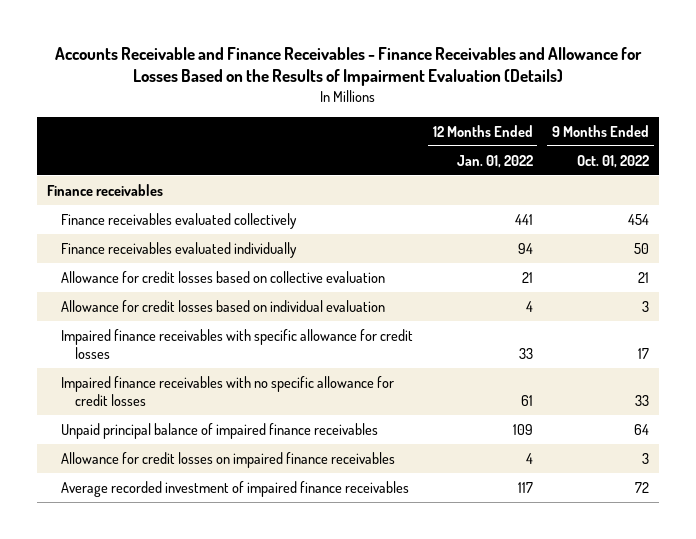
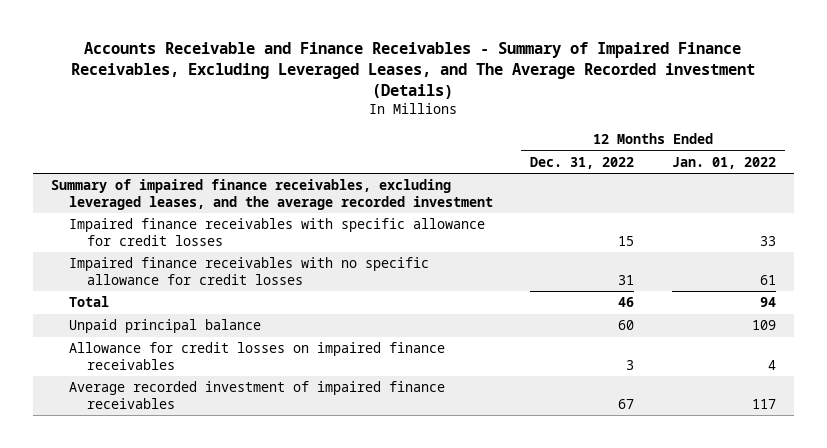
- Accounts Receivable and Finance Receivables - Finance Receivables and Allowance for Losses Based on the Results of Impairment Evaluation (Details)
+ Accounts Receivable and Finance Receivables - Summary of Impaired Finance Receivables, Excluding Leveraged Leases, and The Average Recorded investment (Details)
- | 12 Months Ended Jan. 01, 2022 | 9 Months Ended Oct. 01, 2022
+ | 12 Months Ended Dec. 31, 2022 | 12 Months Ended Jan. 01, 2022
- Finance receivables
- Finance receivables evaluated collectively | 441 | 454
- Finance receivables evaluated individually | 94 | 50
- Allowance for credit losses based on collective evaluation | 21 | 21
- Allowance for credit losses based on individual evaluation | 4 | 3
+ Summary of impaired finance receivables, excluding leveraged leases, and the average recorded investment
- Unpaid principal balance of impaired finance receivables | 109 | 64
+ Total | 46 | 94
+ Unpaid principal balance | 60 | 109

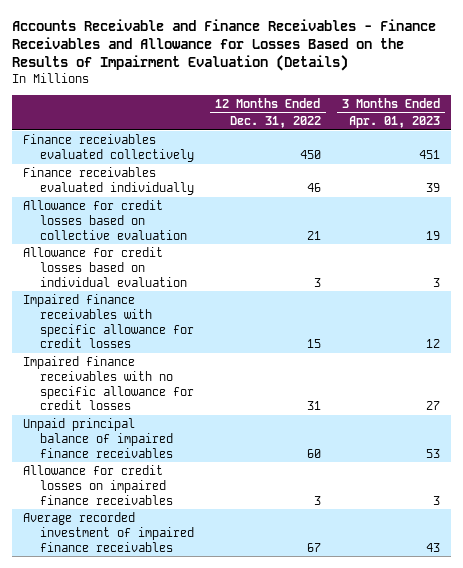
- Accounts Receivable and Finance Receivables - Summary of Impaired Finance Receivables, Excluding Leveraged Leases, and The Average Recorded investment (Details)
+ Accounts Receivable and Finance Receivables - Finance Receivables and Allowance for Losses Based on the Results of Impairment Evaluation (Details)
- | 12 Months Ended Dec. 31, 2022 | 12 Months Ended Jan. 01, 2022
+ | 12 Months Ended Dec. 31, 2022 | 3 Months Ended Apr. 01, 2023
- Summary of impaired finance receivables, excluding leveraged leases, and the average recorded investment
+ Finance receivables evaluated collectively | 450 | 451
+ Finance receivables evaluated individually | 46 | 39
+ Allowance for credit losses based on collective evaluation | 21 | 19
+ Allowance for credit losses based on individual evaluation | 3 | 3
- Total | 46 | 94
- Unpaid principal balance | 60 | 109
+ Unpaid principal balance of impaired finance receivables | 60 | 53

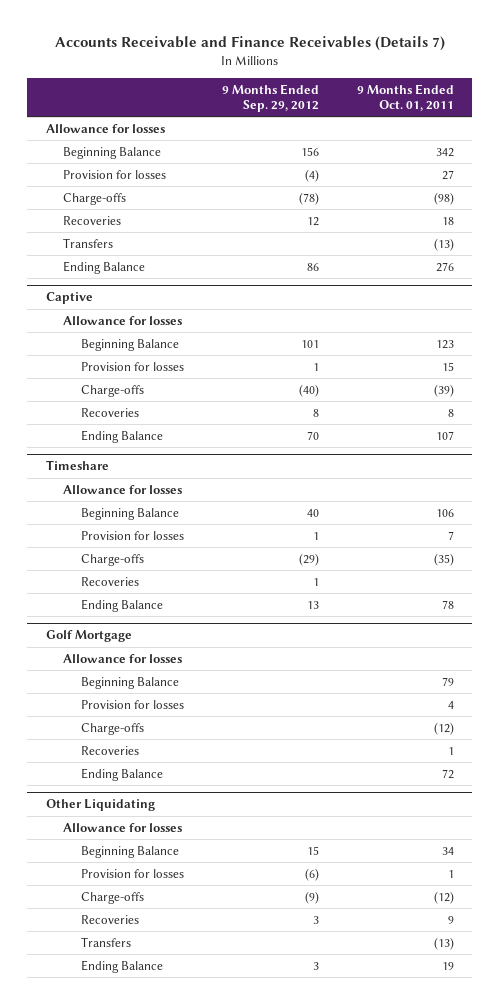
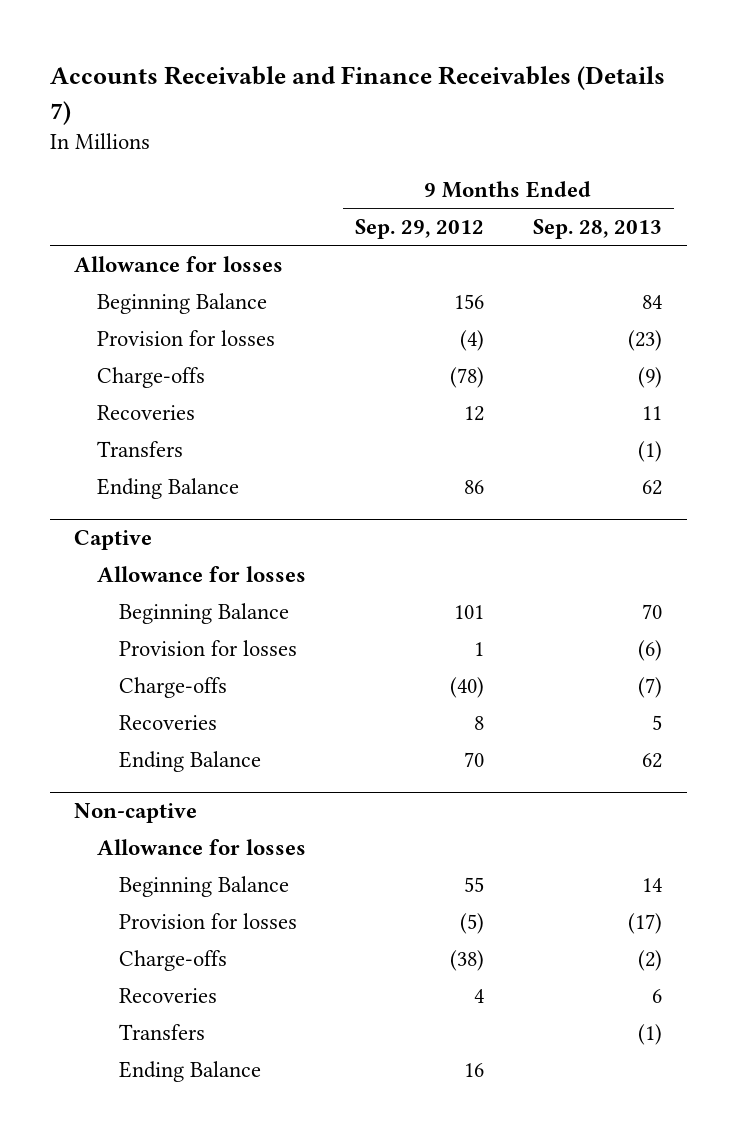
- | 9 Months Ended Sep. 29, 2012 | 9 Months Ended Oct. 01, 2011
+ | 9 Months Ended Sep. 29, 2012 | 9 Months Ended Sep. 28, 2013
- Timeshare
- Allowance for losses
- Beginning Balance | 40 | 106
- Provision for losses | 1 | 7
- Charge-offs | (29) | (35)
- Recoveries | 1 |
- Ending Balance | 13 | 78
- Golf Mortgage
- Allowance for losses
- Beginning Balance | | 79
- Provision for losses | | 4
- Charge-offs | | (12)
- Recoveries | | 1
- Ending Balance | | 72
- Other Liquidating
+ Non-captive
- Beginning Balance | 15 | 34
- Provision for losses | (6) | 1
- Charge-offs | (9) | (12)
- Recoveries | 3 | 9
+ Beginning Balance | 55 | 14
+ Provision for losses | (5) | (17)
+ Charge-offs | (38) | (2)
+ Recoveries | 4 | 6
- Ending Balance | 3 | 19
+ Ending Balance | 16 |

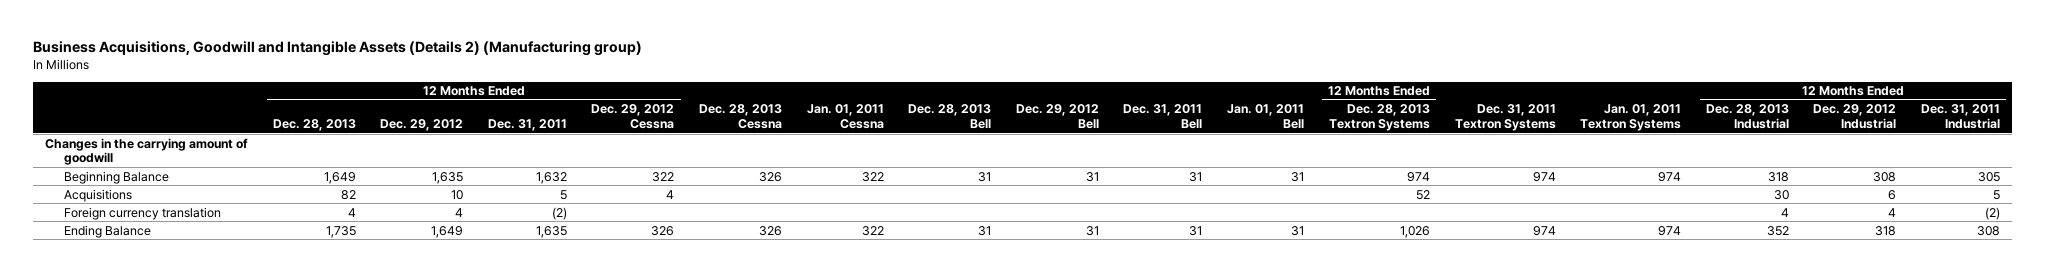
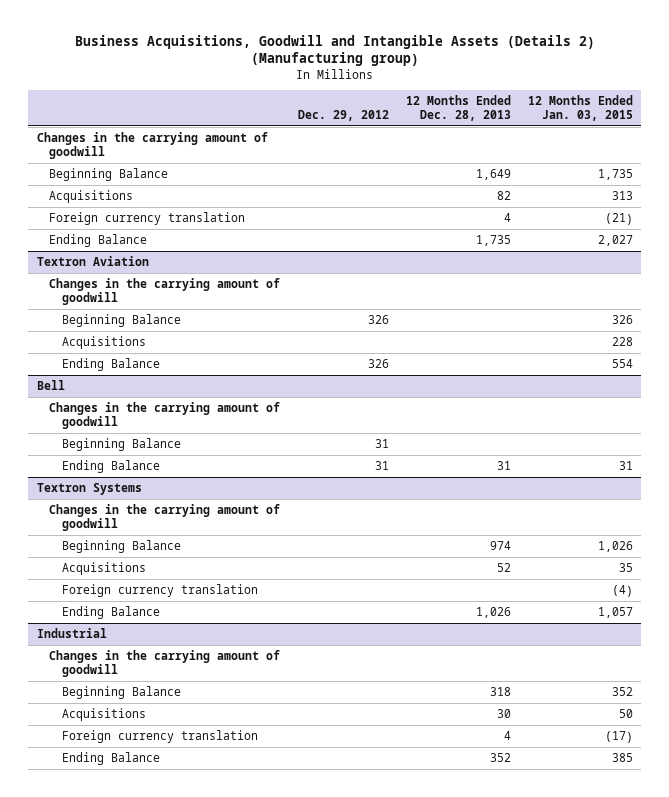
- | 12 Months Ended Dec. 28, 2013 | 12 Months Ended Dec. 29, 2012 | 12 Months Ended Dec. 31, 2011 | 12 Months Ended Dec. 29, 2012 Cessna | Dec. 28, 2013 Cessna | Jan. 01, 2011 Cessna | Dec. 28, 2013 Bell | Dec. 29, 2012 Bell | Dec. 31, 2011 Bell | Jan. 01, 2011 Bell | 12 Months Ended Dec. 28, 2013 Textron Systems | Dec. 31, 2011 Textron Systems | Jan. 01, 2011 Textron Systems | 12 Months Ended Dec. 28, 2013 Industrial | 12 Months Ended Dec. 29, 2012 Industrial | 12 Months Ended Dec. 31, 2011 Industrial
+ | Dec. 29, 2012 | 12 Months Ended Dec. 28, 2013 | 12 Months Ended Jan. 03, 2015
+ Textron Aviation
+ Changes in the carrying amount of goodwill
+ Beginning Balance | 326 | | 326
+ Acquisitions | | | 228
+ Ending Balance | 326 | | 554
+ Bell
+ Changes in the carrying amount of goodwill
+ Beginning Balance | 31 | |
+ Ending Balance | 31 | 31 | 31
+ Textron Systems
+ Changes in the carrying amount of goodwill
+ Beginning Balance | | 974 | 1,026
+ Acquisitions | | 52 | 35
+ Foreign currency translation | | | (4)
+ Ending Balance | | 1,026 | 1,057
+ Industrial
+ Changes in the carrying amount of goodwill
+ Beginning Balance | | 318 | 352
+ Acquisitions | | 30 | 50
+ Foreign currency translation | | 4 | (17)
+ Ending Balance | | 352 | 385

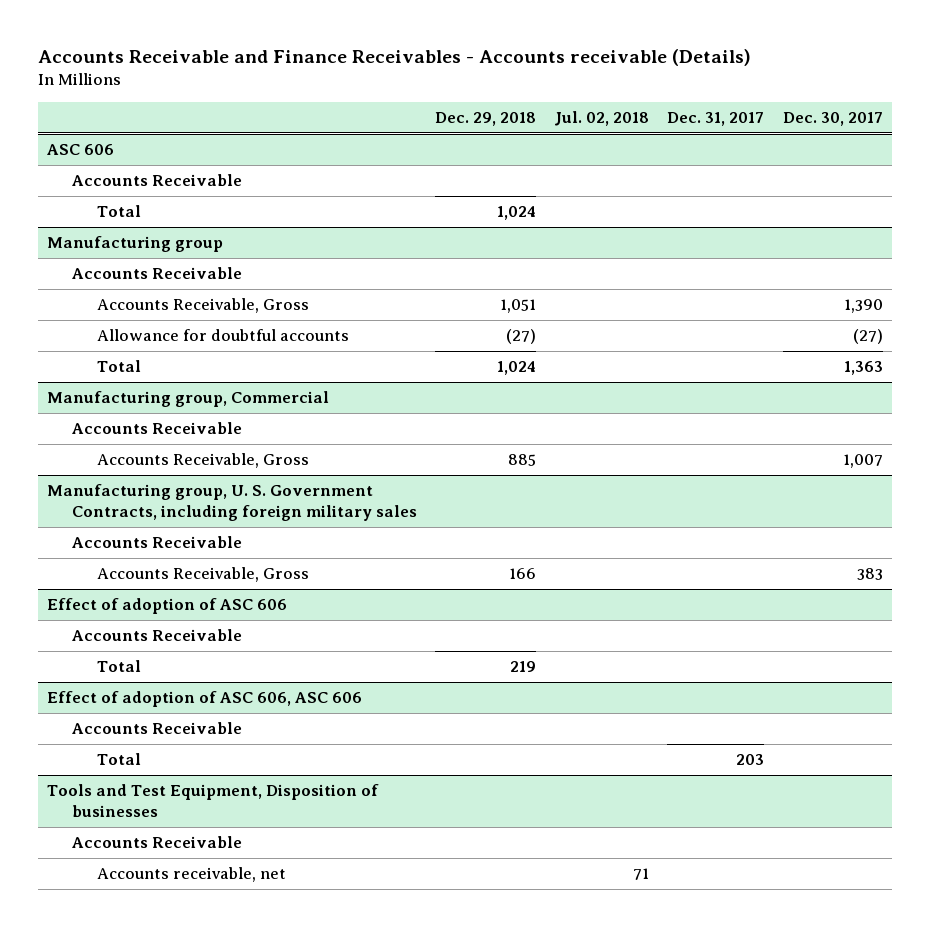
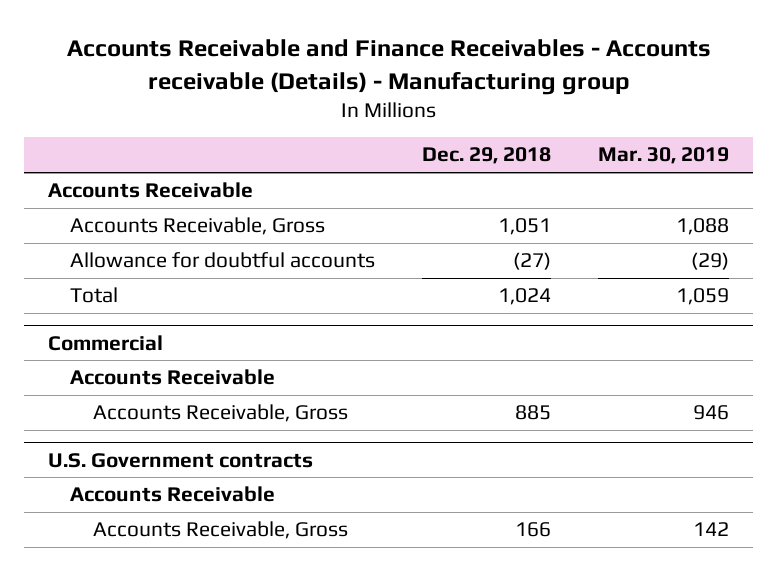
- Accounts Receivable and Finance Receivables - Accounts receivable (Details)
+ Accounts Receivable and Finance Receivables - Accounts receivable (Details) - Manufacturing group
- | Dec. 29, 2018 | Jul. 02, 2018 | Dec. 31, 2017 | Dec. 30, 2017
+ | Dec. 29, 2018 | Mar. 30, 2019
- ASC 606
- Total | 1,024 | | |
- Manufacturing group
- Accounts Receivable
- Manufacturing group, Commercial
+ Commercial
- Manufacturing group, U. S. Government Contracts, including foreign military sales
+ U.S. Government contracts
- Effect of adoption of ASC 606
- Accounts Receivable
- Total | 219 | | |
- Effect of adoption of ASC 606, ASC 606
- Accounts Receivable
- Total | | | 203 |
- Tools and Test Equipment, Disposition of businesses
- Accounts Receivable
- Accounts receivable, net | | 71 | |

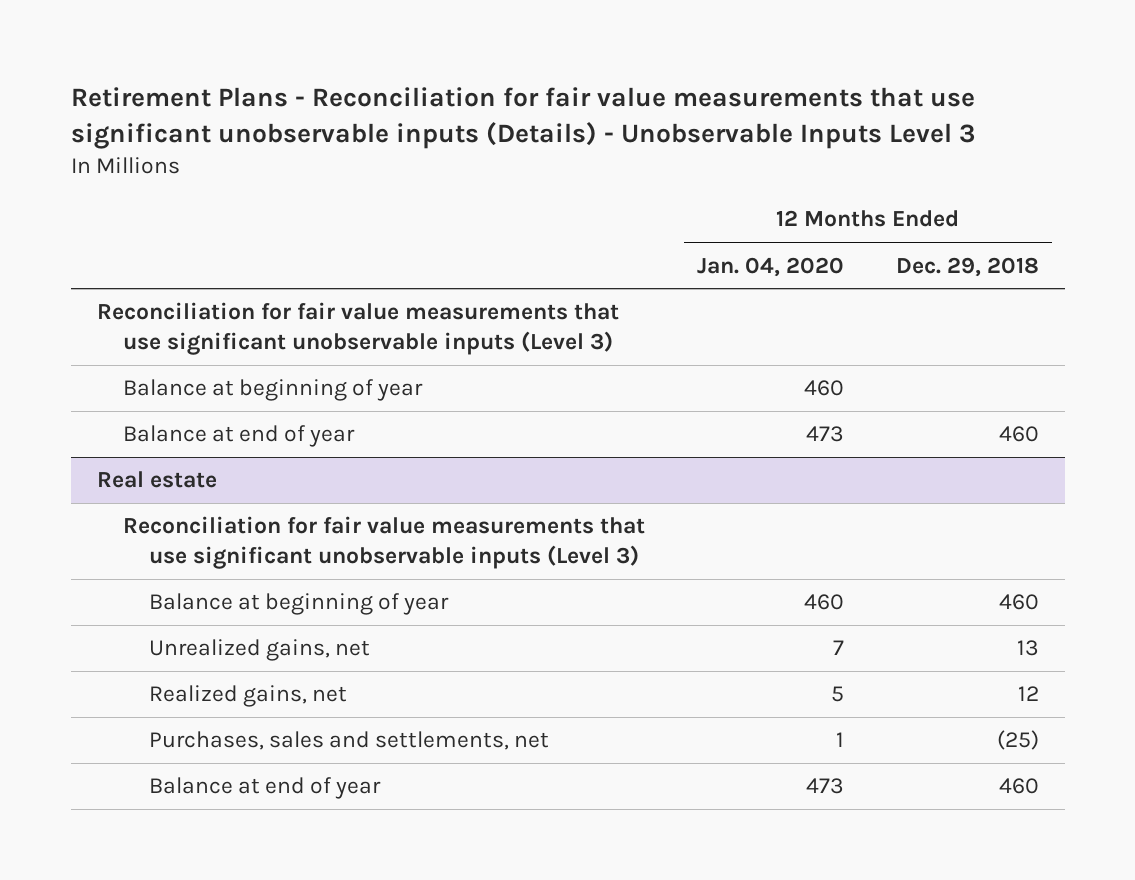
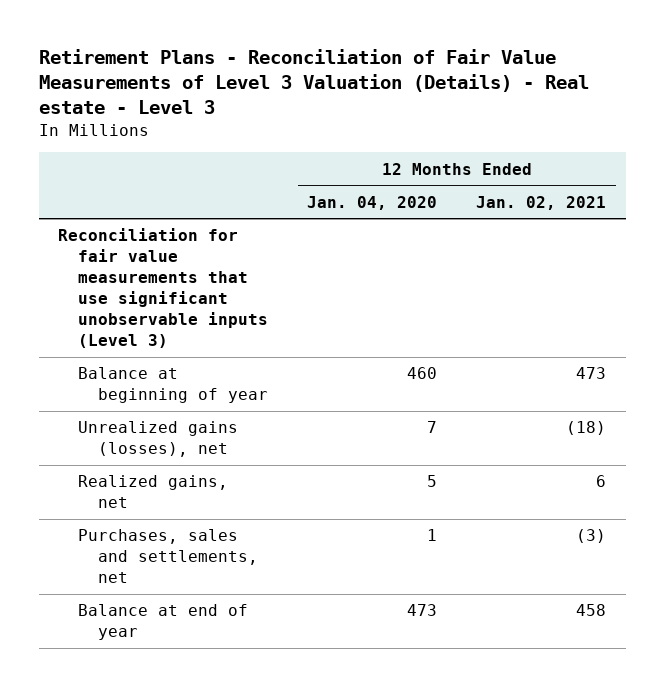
- Retirement Plans - Reconciliation for fair value measurements that use significant unobservable inputs (Details) - Unobservable Inputs Level 3
+ Retirement Plans - Reconciliation of Fair Value Measurements of Level 3 Valuation (Details) - Real estate - Level 3
- | 12 Months Ended Jan. 04, 2020 | 12 Months Ended Dec. 29, 2018
+ | 12 Months Ended Jan. 04, 2020 | 12 Months Ended Jan. 02, 2021
- Balance at end of year | 473 | 460
- Real estate
- Reconciliation for fair value measurements that use significant unobservable inputs (Level 3)
- Balance at beginning of year | 460 | 460
- Unrealized gains, net | 7 | 13
+ Unrealized gains (losses), net | 7 | (18)

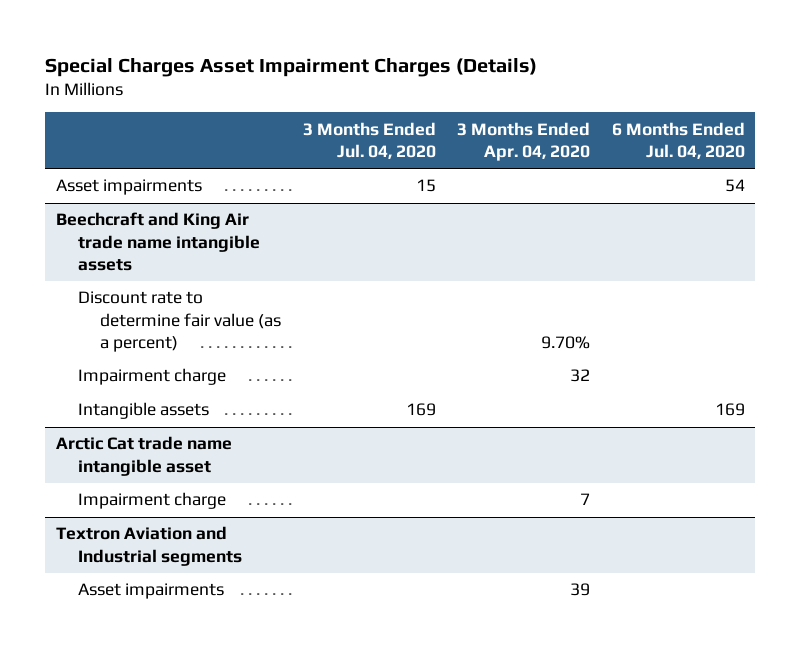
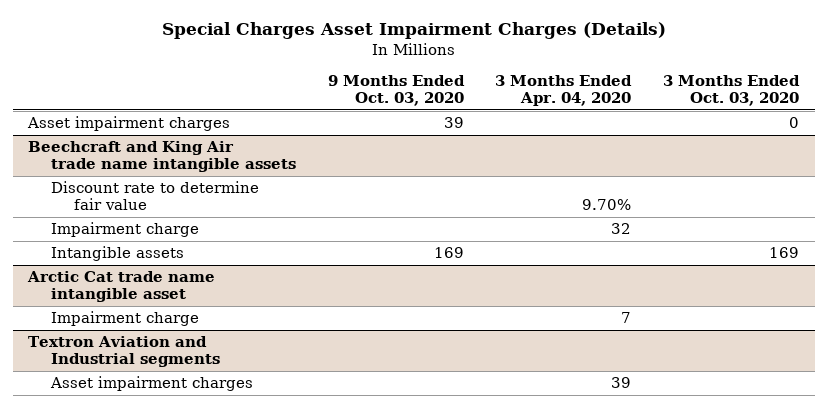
- | 3 Months Ended Jul. 04, 2020 | 3 Months Ended Apr. 04, 2020 | 6 Months Ended Jul. 04, 2020
+ | 9 Months Ended Oct. 03, 2020 | 3 Months Ended Apr. 04, 2020 | 3 Months Ended Oct. 03, 2020
- Asset impairments | 15 | | 54
+ Asset impairment charges | 39 | | 0
@ Beechcraft and King Air trade name intangible assets
- Discount rate to determine fair value (as a percent) | | 9.70% |
+ Discount rate to determine fair value | | 9.70% |
@ Textron Aviation and Industrial segments
- Asset impairments | | 39 |
+ Asset impairment charges | | 39 |

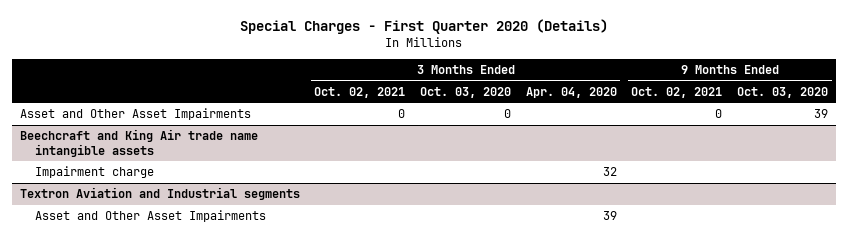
- Special Charges Asset Impairment Charges (Details)
+ Special Charges - First Quarter 2020 (Details)
- | 9 Months Ended Oct. 03, 2020 | 3 Months Ended Apr. 04, 2020 | 3 Months Ended Oct. 03, 2020
+ | 3 Months Ended Oct. 02, 2021 | 3 Months Ended Oct. 03, 2020 | 3 Months Ended Apr. 04, 2020 | 9 Months Ended Oct. 02, 2021 | 9 Months Ended Oct. 03, 2020
- Asset impairment charges | 39 | | 0
+ Asset and Other Asset Impairments | 0 | 0 | | 0 | 39
@ Beechcraft and King Air trade name intangible assets
- Discount rate to determine fair value | | 9.70% |
- Intangible assets | 169 | | 169
- Arctic Cat trade name intangible asset
- Impairment charge | | 7 |
@ Textron Aviation and Industrial segments
- Asset impairment charges | | 39 |
+ Asset and Other Asset Impairments | | | 39 | |

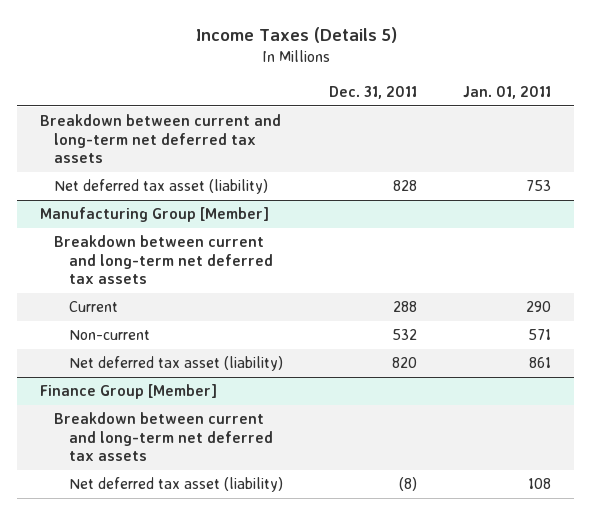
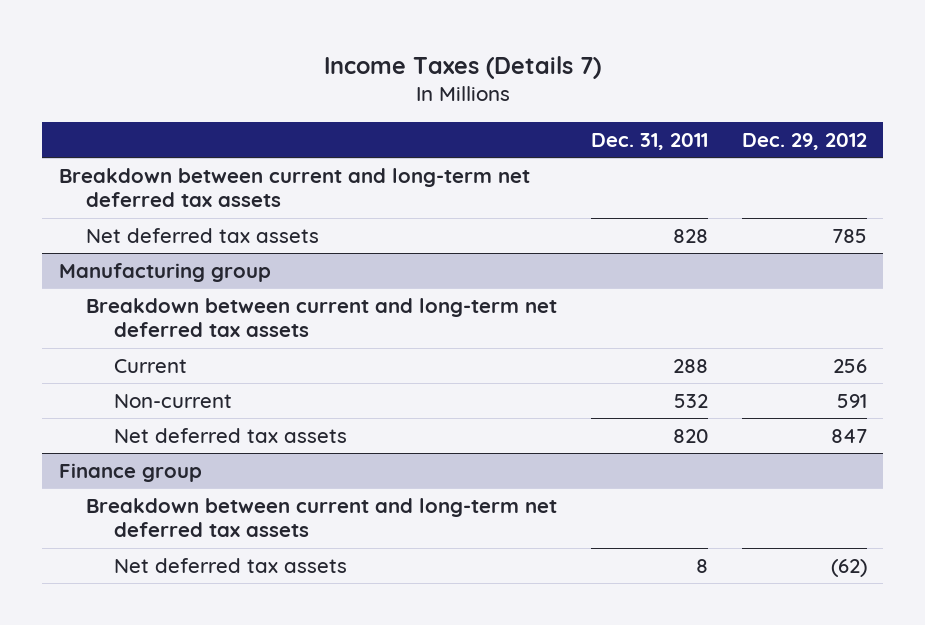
- Income Taxes (Details 5)
+ Income Taxes (Details 7)
- | Dec. 31, 2011 | Jan. 01, 2011
+ | Dec. 31, 2011 | Dec. 29, 2012
- Net deferred tax asset (liability) | 828 | 753
- Manufacturing Group [Member]
+ Net deferred tax assets | 828 | 785
+ Manufacturing group
- Net deferred tax asset (liability) | 820 | 861
- Finance Group [Member]
+ Net deferred tax assets | 820 | 847
+ Finance group
- Net deferred tax asset (liability) | (8) | 108
+ Net deferred tax assets | 8 | (62)

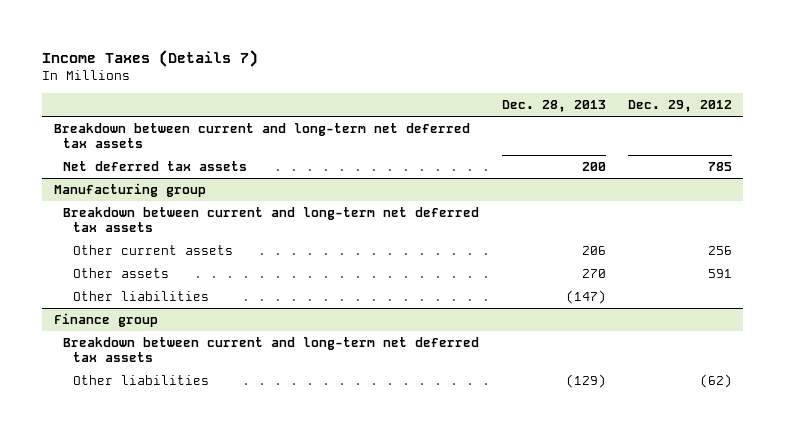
- | Dec. 31, 2011 | Dec. 29, 2012
+ | Dec. 28, 2013 | Dec. 29, 2012
@ Manufacturing group
- Current | 288 | 256
- Non-current | 532 | 591
- Net deferred tax assets | 820 | 847
+ Other current assets | 206 | 256
+ Other assets | 270 | 591
+ Other liabilities | (147) |
@ Finance group
- Net deferred tax assets | 8 | (62)
+ Other liabilities | (129) | (62)

